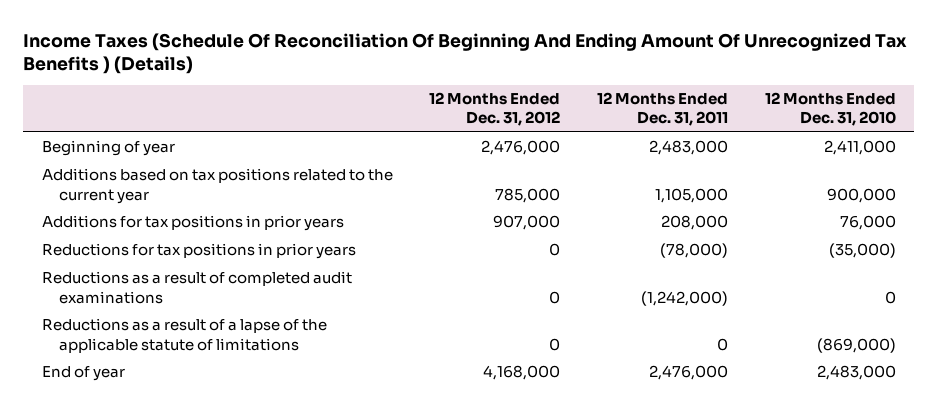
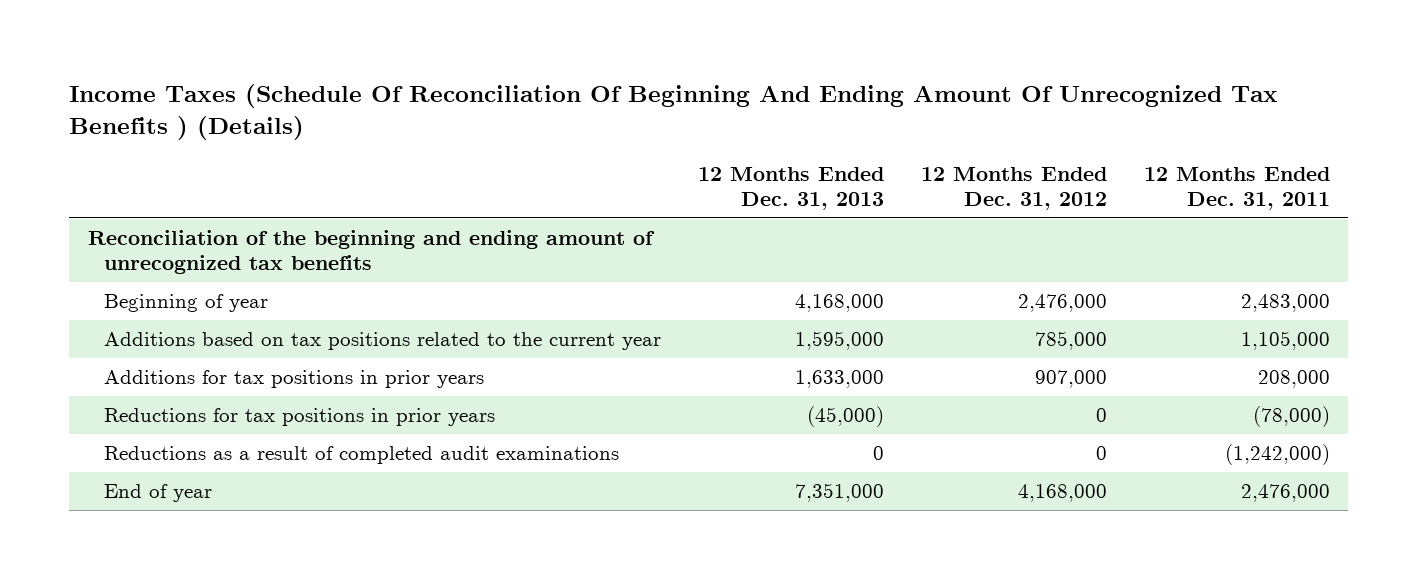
- | 12 Months Ended Dec. 31, 2012 | 12 Months Ended Dec. 31, 2011 | 12 Months Ended Dec. 31, 2010
+ | 12 Months Ended Dec. 31, 2013 | 12 Months Ended Dec. 31, 2012 | 12 Months Ended Dec. 31, 2011
+ Reconciliation of the beginning and ending amount of unrecognized tax benefits
- Reductions as a result of a lapse of the applicable statute of limitations | 0 | 0 | (869,000)

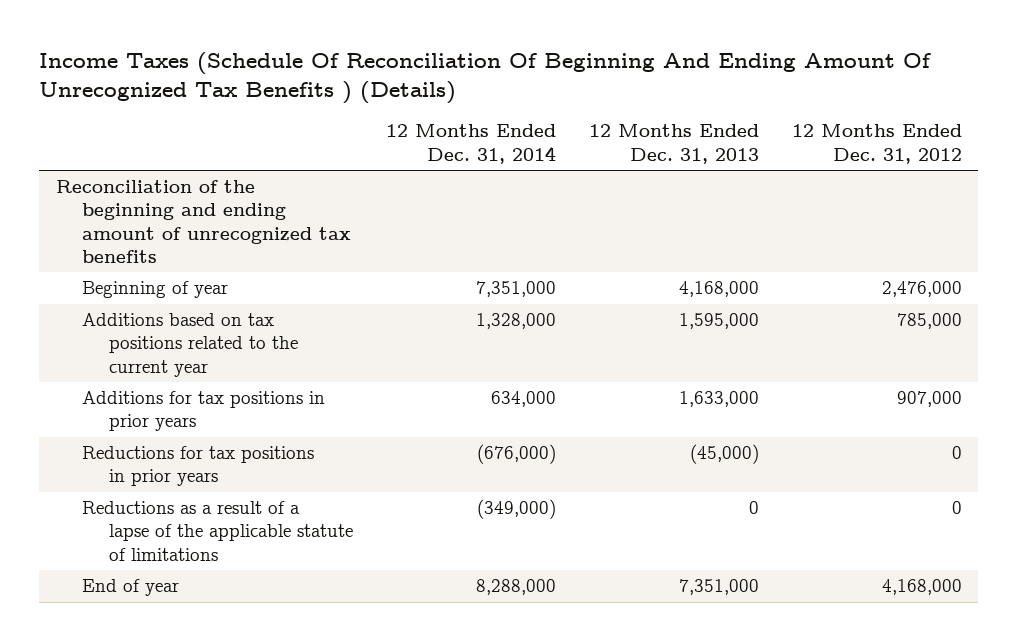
- | 12 Months Ended Dec. 31, 2013 | 12 Months Ended Dec. 31, 2012 | 12 Months Ended Dec. 31, 2011
+ | 12 Months Ended Dec. 31, 2014 | 12 Months Ended Dec. 31, 2013 | 12 Months Ended Dec. 31, 2012
- Reductions as a result of completed audit examinations | 0 | 0 | (1,242,000)
+ Reductions as a result of a lapse of the applicable statute of limitations | (349,000) | 0 | 0

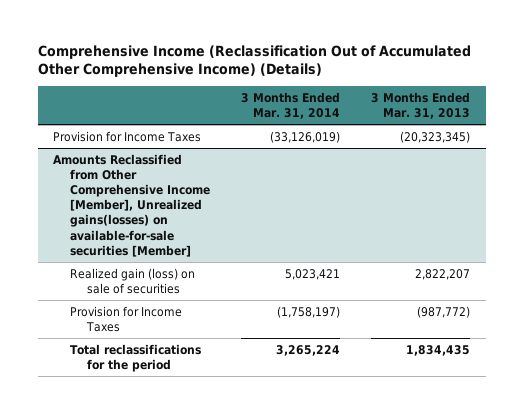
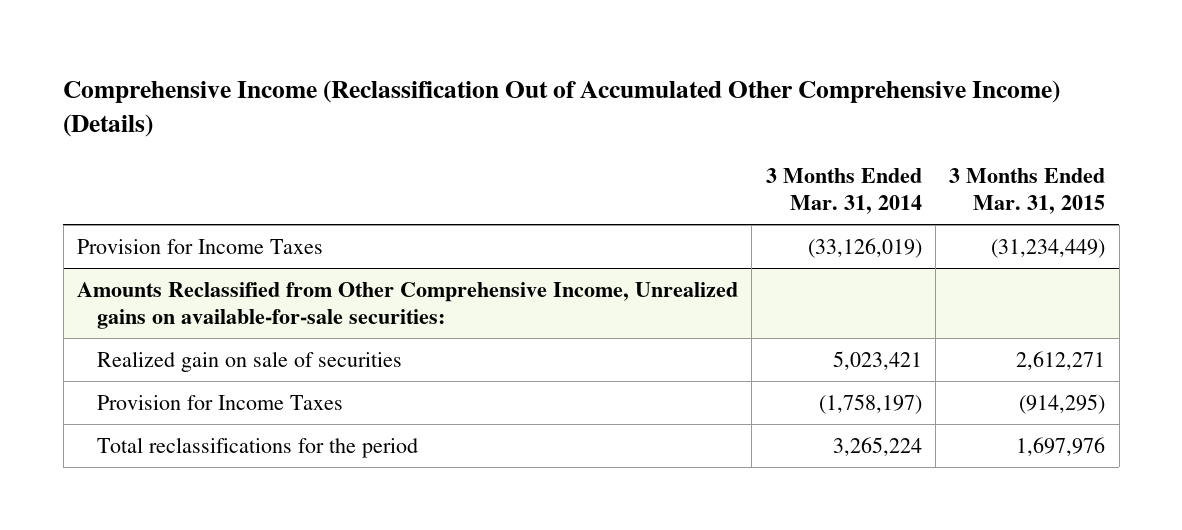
- | 3 Months Ended Mar. 31, 2014 | 3 Months Ended Mar. 31, 2013
+ | 3 Months Ended Mar. 31, 2014 | 3 Months Ended Mar. 31, 2015
- Amounts Reclassified from Other Comprehensive Income [Member], Unrealized gains(losses) on available-for-sale securities [Member]
- Realized gain (loss) on sale of securities | 5,023,421 | 2,822,207
+ Amounts Reclassified from Other Comprehensive Income, Unrealized gains on available-for-sale securities:
+ Realized gain on sale of securities | 5,023,421 | 2,612,271

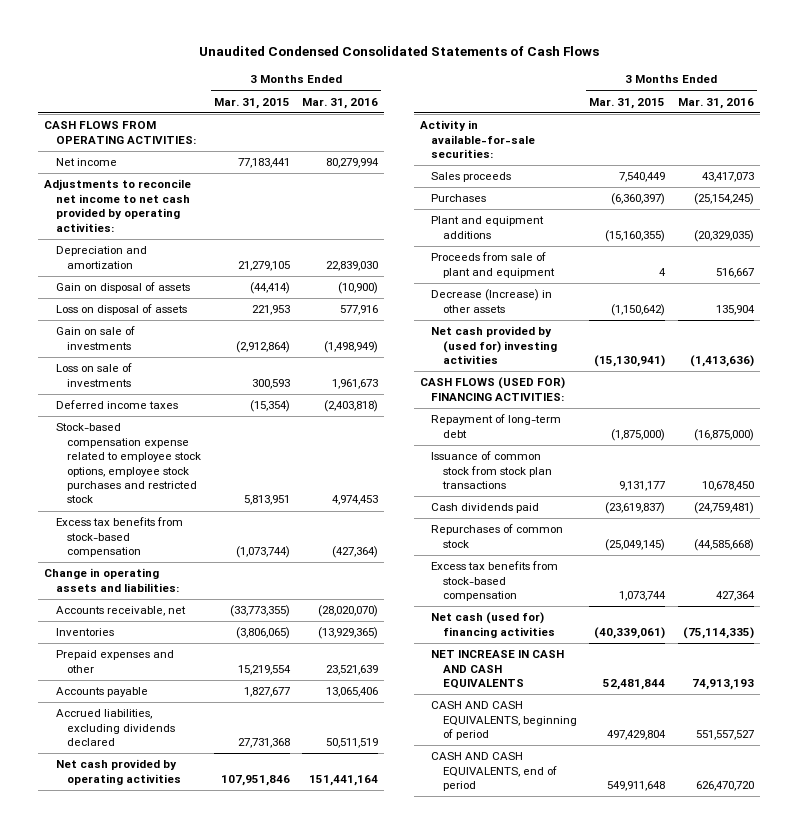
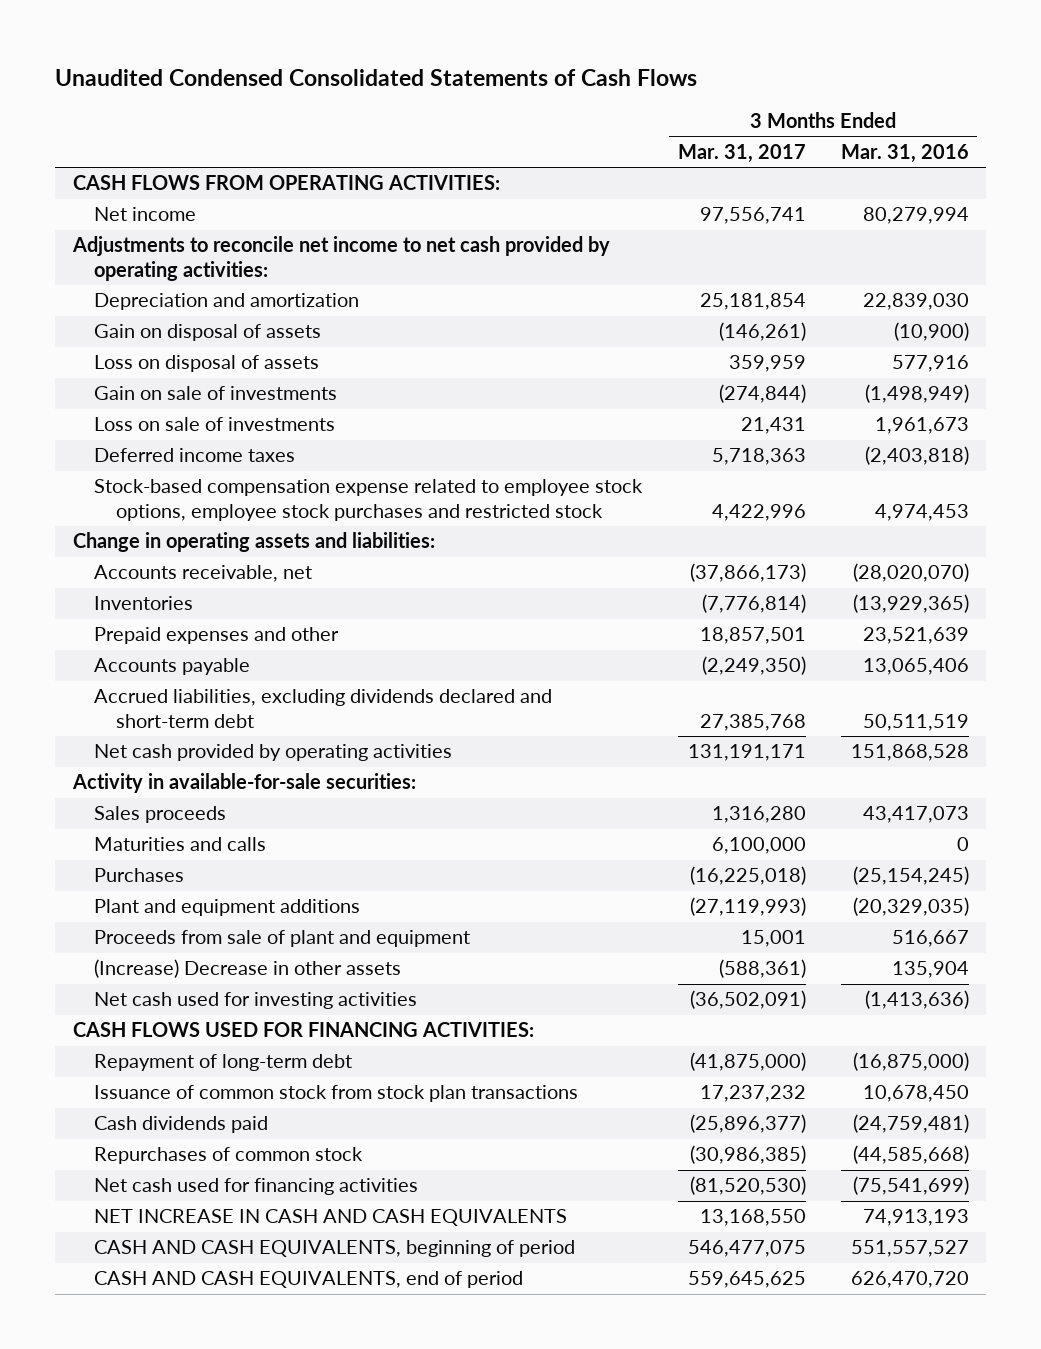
- | 3 Months Ended Mar. 31, 2015 | 3 Months Ended Mar. 31, 2016
+ | 3 Months Ended Mar. 31, 2017 | 3 Months Ended Mar. 31, 2016
- Excess tax benefits from stock-based compensation | (1,073,744) | (427,364)
- Accrued liabilities, excluding dividends declared | 27,731,368 | 50,511,519
- Net cash provided by operating activities | 107,951,846 | 151,441,164
+ Accrued liabilities, excluding dividends declared and short-term debt | 27,385,768 | 50,511,519
+ Net cash provided by operating activities | 131,191,171 | 151,868,528
+ Maturities and calls | 6,100,000 | 0
- Decrease (Increase) in other assets | (1,150,642) | 135,904
- Net cash provided by (used for) investing activities | (15,130,941) | (1,413,636)
- CASH FLOWS (USED FOR) FINANCING ACTIVITIES:
+ (Increase) Decrease in other assets | (588,361) | 135,904
+ Net cash used for investing activities | (36,502,091) | (1,413,636)
+ CASH FLOWS USED FOR FINANCING ACTIVITIES:
- Excess tax benefits from stock-based compensation | 1,073,744 | 427,364
- Net cash (used for) financing activities | (40,339,061) | (75,114,335)
+ Net cash used for financing activities | (81,520,530) | (75,541,699)

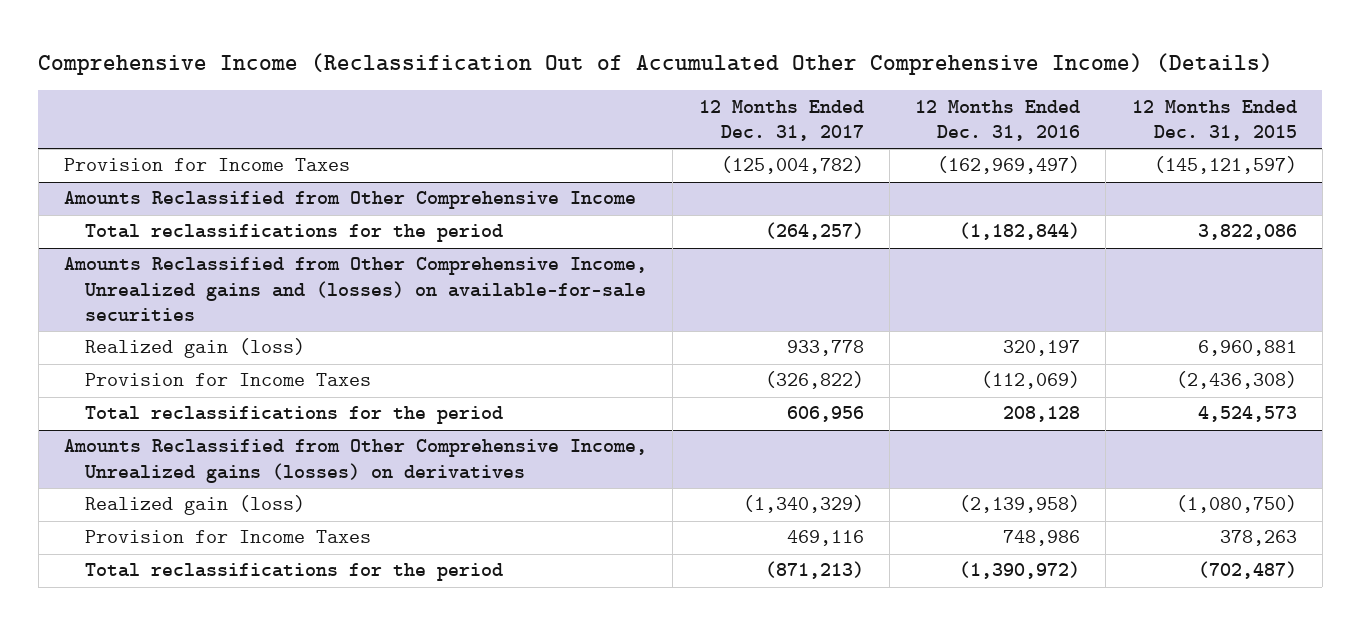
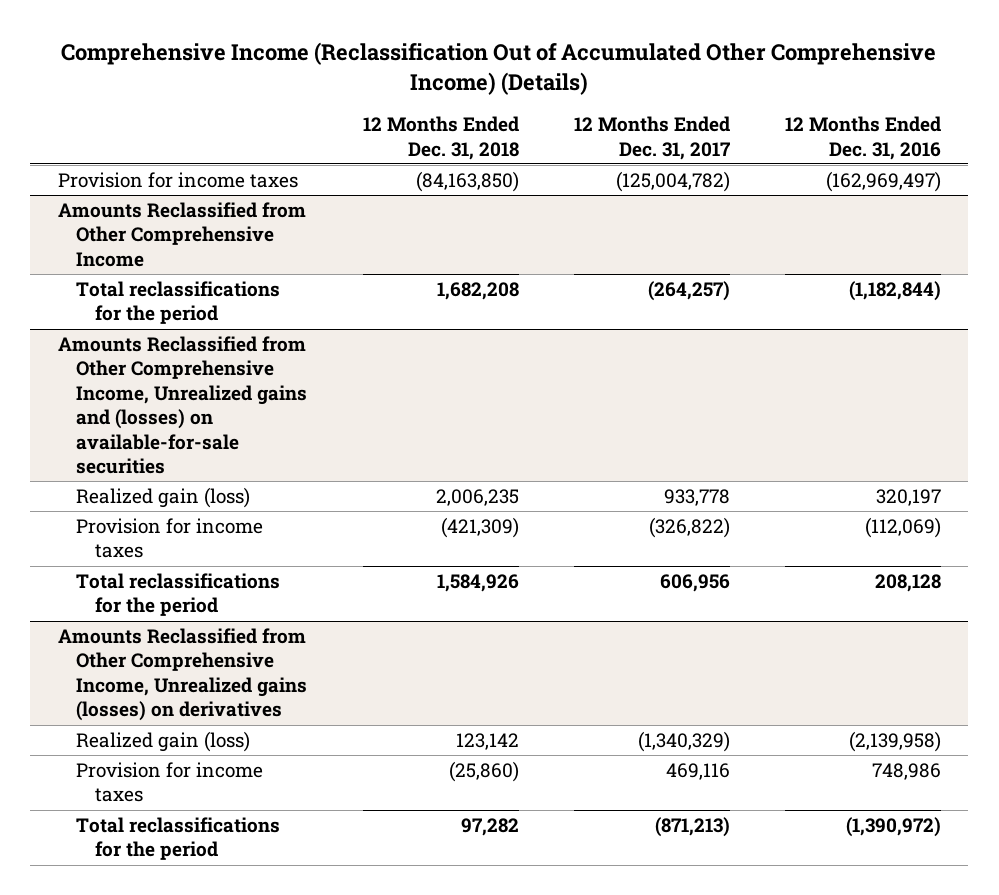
- | 12 Months Ended Dec. 31, 2017 | 12 Months Ended Dec. 31, 2016 | 12 Months Ended Dec. 31, 2015
+ | 12 Months Ended Dec. 31, 2018 | 12 Months Ended Dec. 31, 2017 | 12 Months Ended Dec. 31, 2016
- Provision for Income Taxes | (125,004,782) | (162,969,497) | (145,121,597)
+ Provision for income taxes | (84,163,850) | (125,004,782) | (162,969,497)
@ Amounts Reclassified from Other Comprehensive Income, Unrealized gains and (losses) on available-for-sale securities
- Provision for Income Taxes | (326,822) | (112,069) | (2,436,308)
+ Provision for income taxes | (421,309) | (326,822) | (112,069)
@ Amounts Reclassified from Other Comprehensive Income, Unrealized gains (losses) on derivatives
- Provision for Income Taxes | 469,116 | 748,986 | 378,263
+ Provision for income taxes | (25,860) | 469,116 | 748,986

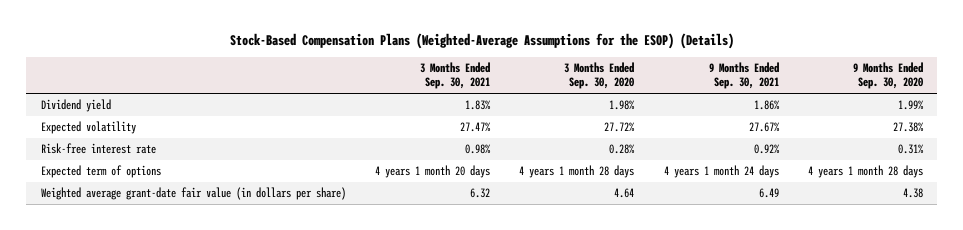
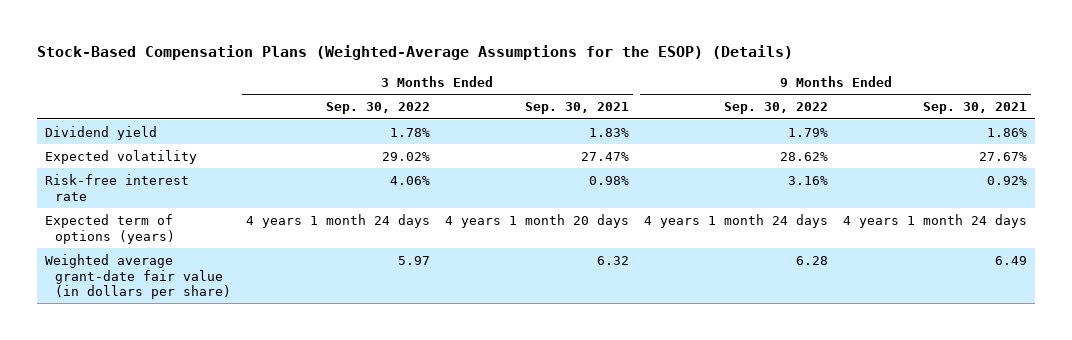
- | 3 Months Ended Sep. 30, 2021 | 3 Months Ended Sep. 30, 2020 | 9 Months Ended Sep. 30, 2021 | 9 Months Ended Sep. 30, 2020
+ | 3 Months Ended Sep. 30, 2022 | 3 Months Ended Sep. 30, 2021 | 9 Months Ended Sep. 30, 2022 | 9 Months Ended Sep. 30, 2021
- Expected term of options | 4 years 1 month 20 days | 4 years 1 month 28 days | 4 years 1 month 24 days | 4 years 1 month 28 days
+ Expected term of options (years) | 4 years 1 month 24 days | 4 years 1 month 20 days | 4 years 1 month 24 days | 4 years 1 month 24 days

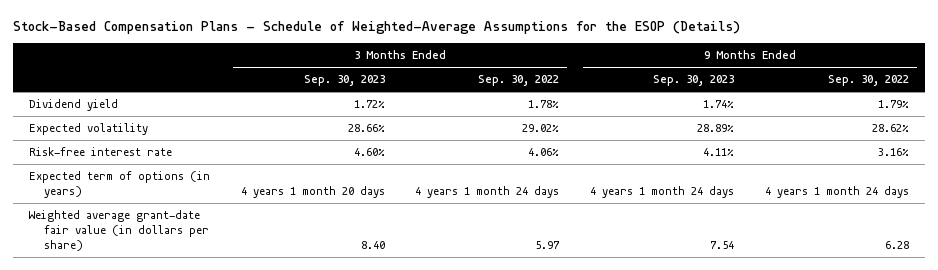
- Stock-Based Compensation Plans (Weighted-Average Assumptions for the ESOP) (Details)
+ Stock-Based Compensation Plans - Schedule of Weighted-Average Assumptions for the ESOP (Details)
- | 3 Months Ended Sep. 30, 2022 | 3 Months Ended Sep. 30, 2021 | 9 Months Ended Sep. 30, 2022 | 9 Months Ended Sep. 30, 2021
+ | 3 Months Ended Sep. 30, 2023 | 3 Months Ended Sep. 30, 2022 | 9 Months Ended Sep. 30, 2023 | 9 Months Ended Sep. 30, 2022
- Expected term of options (years) | 4 years 1 month 24 days | 4 years 1 month 20 days | 4 years 1 month 24 days | 4 years 1 month 24 days
+ Expected term of options (in years) | 4 years 1 month 20 days | 4 years 1 month 24 days | 4 years 1 month 24 days | 4 years 1 month 24 days

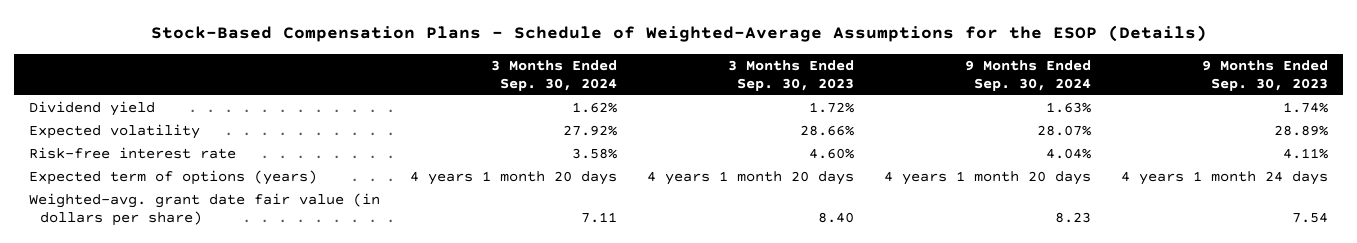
- | 3 Months Ended Sep. 30, 2023 | 3 Months Ended Sep. 30, 2022 | 9 Months Ended Sep. 30, 2023 | 9 Months Ended Sep. 30, 2022
+ | 3 Months Ended Sep. 30, 2024 | 3 Months Ended Sep. 30, 2023 | 9 Months Ended Sep. 30, 2024 | 9 Months Ended Sep. 30, 2023
- Expected term of options (in years) | 4 years 1 month 20 days | 4 years 1 month 24 days | 4 years 1 month 24 days | 4 years 1 month 24 days
- Weighted average grant-date fair value (in dollars per share) | 8.40 | 5.97 | 7.54 | 6.28
+ Expected term of options (years) | 4 years 1 month 20 days | 4 years 1 month 20 days | 4 years 1 month 20 days | 4 years 1 month 24 days
+ Weighted-avg. grant date fair value (in dollars per share) | 7.11 | 8.40 | 8.23 | 7.54

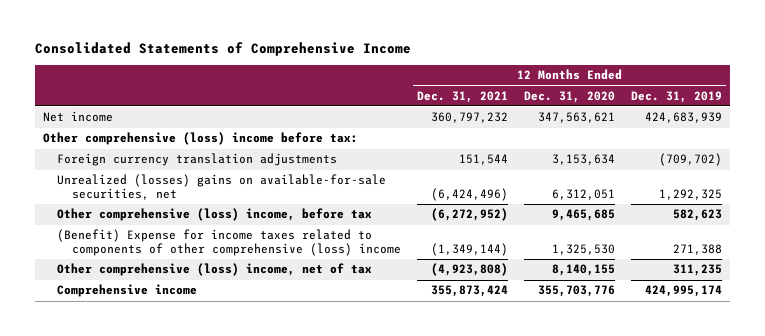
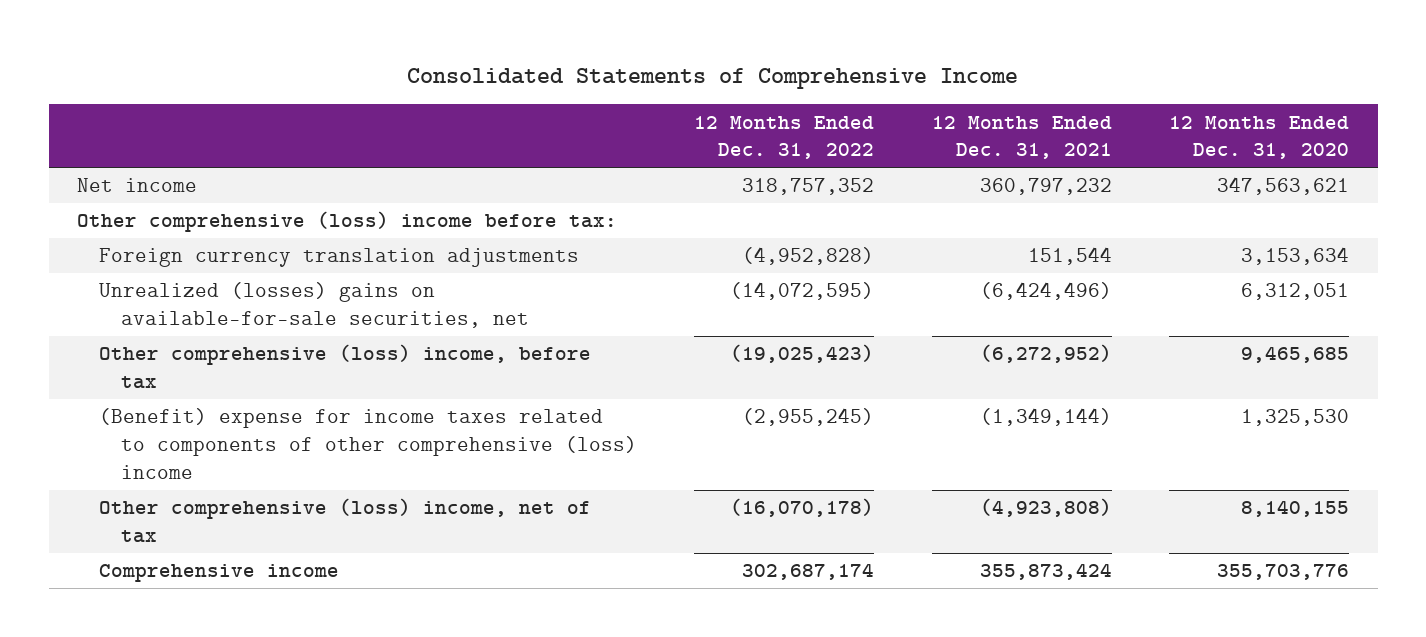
- | 12 Months Ended Dec. 31, 2021 | 12 Months Ended Dec. 31, 2020 | 12 Months Ended Dec. 31, 2019
+ | 12 Months Ended Dec. 31, 2022 | 12 Months Ended Dec. 31, 2021 | 12 Months Ended Dec. 31, 2020
- (Benefit) Expense for income taxes related to components of other comprehensive (loss) income | (1,349,144) | 1,325,530 | 271,388
+ (Benefit) expense for income taxes related to components of other comprehensive (loss) income | (2,955,245) | (1,349,144) | 1,325,530

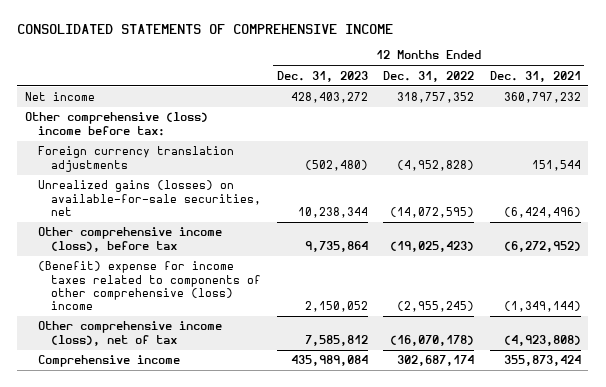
- Consolidated Statements of Comprehensive Income
+ CONSOLIDATED STATEMENTS OF COMPREHENSIVE INCOME
- | 12 Months Ended Dec. 31, 2022 | 12 Months Ended Dec. 31, 2021 | 12 Months Ended Dec. 31, 2020
+ | 12 Months Ended Dec. 31, 2023 | 12 Months Ended Dec. 31, 2022 | 12 Months Ended Dec. 31, 2021
- Unrealized (losses) gains on available-for-sale securities, net | (14,072,595) | (6,424,496) | 6,312,051
- Other comprehensive (loss) income, before tax | (19,025,423) | (6,272,952) | 9,465,685
+ Unrealized gains (losses) on available-for-sale securities, net | 10,238,344 | (14,072,595) | (6,424,496)
+ Other comprehensive income (loss), before tax | 9,735,864 | (19,025,423) | (6,272,952)
- Other comprehensive (loss) income, net of tax | (16,070,178) | (4,923,808) | 8,140,155
+ Other comprehensive income (loss), net of tax | 7,585,812 | (16,070,178) | (4,923,808)

